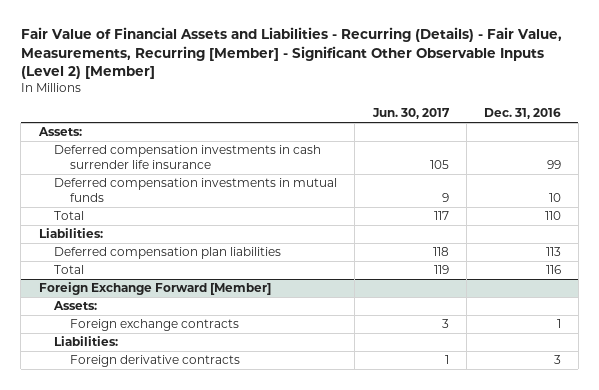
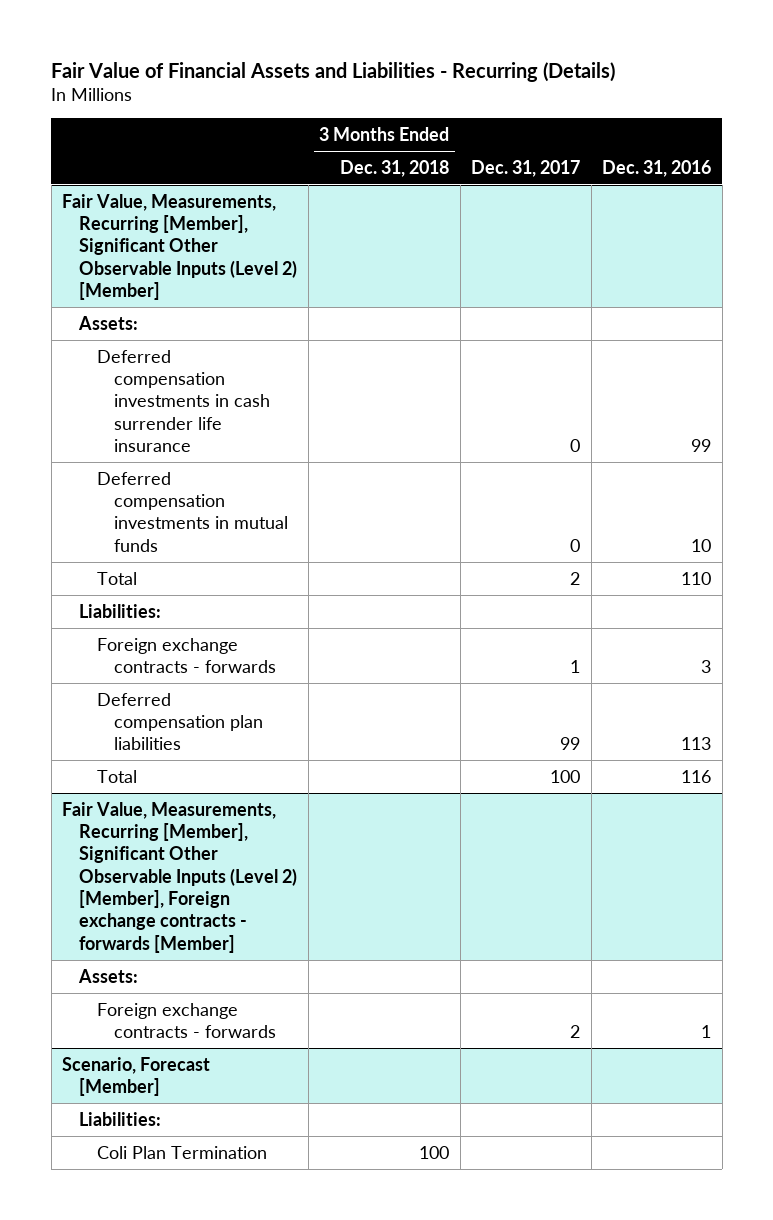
- Fair Value of Financial Assets and Liabilities - Recurring (Details) - Fair Value, Measurements, Recurring [Member] - Significant Other Observable Inputs (Level 2) [Member]
+ Fair Value of Financial Assets and Liabilities - Recurring (Details)
- | Jun. 30, 2017 | Dec. 31, 2016
+ | 3 Months Ended Dec. 31, 2018 | Dec. 31, 2017 | Dec. 31, 2016
+ Fair Value, Measurements, Recurring [Member], Significant Other Observable Inputs (Level 2) [Member]
+ Foreign exchange contracts - forwards | | 1 | 3
- Foreign Exchange Forward [Member]
+ Fair Value, Measurements, Recurring [Member], Significant Other Observable Inputs (Level 2) [Member], Foreign exchange contracts - forwards [Member]
- Foreign exchange contracts | 3 | 1
+ Foreign exchange contracts - forwards | | 2 | 1
+ Scenario, Forecast [Member]
- Foreign derivative contracts | 1 | 3
+ Coli Plan Termination | 100 | |

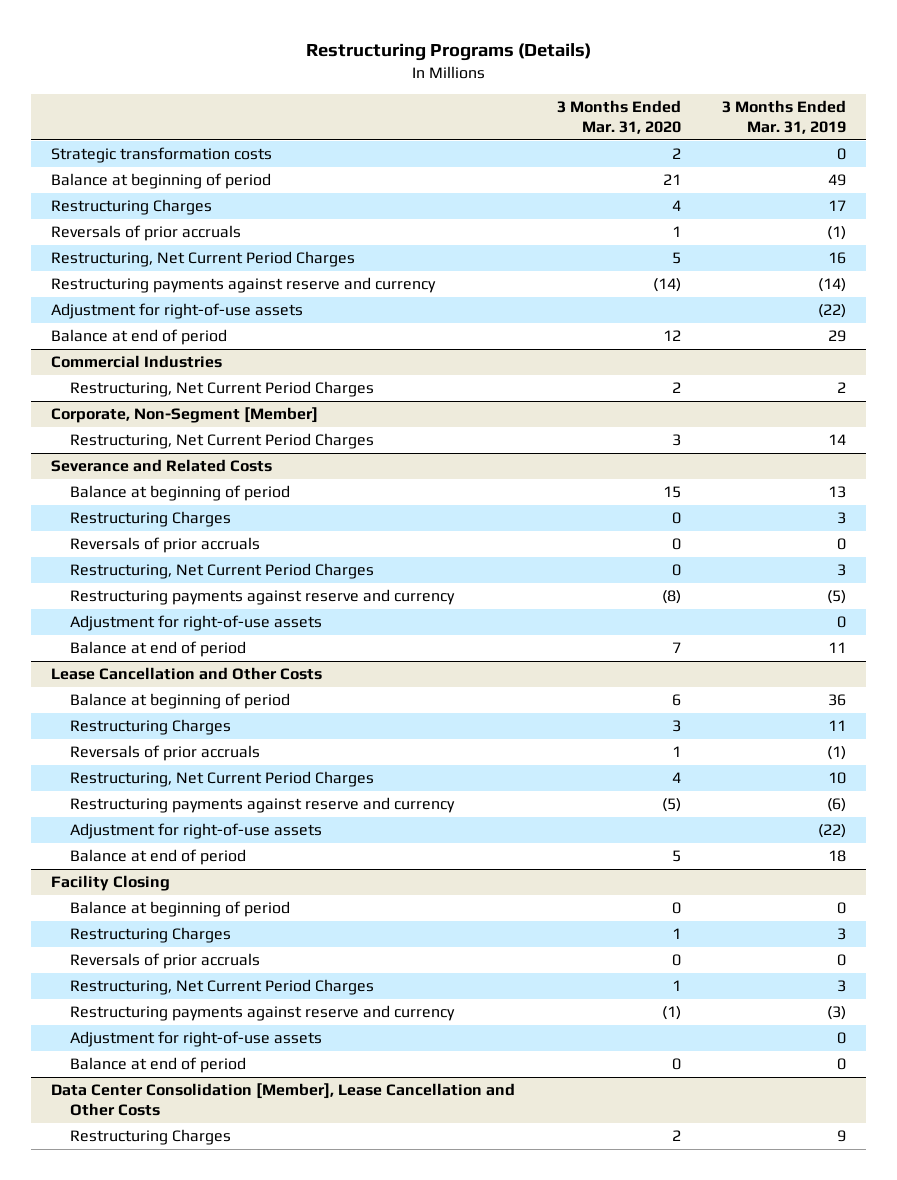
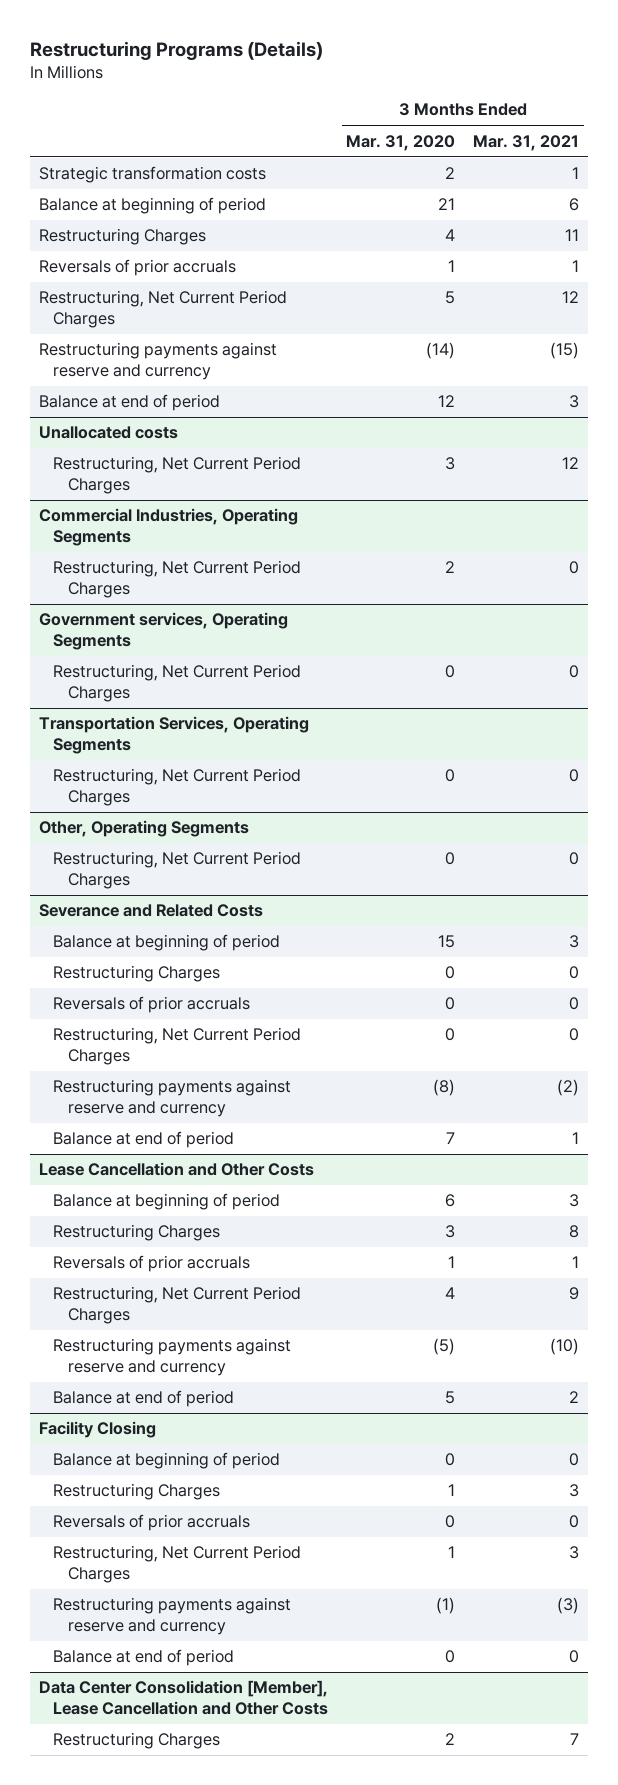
- | 3 Months Ended Mar. 31, 2020 | 3 Months Ended Mar. 31, 2019
+ | 3 Months Ended Mar. 31, 2020 | 3 Months Ended Mar. 31, 2021
- Adjustment for right-of-use assets | | (22)
- Commercial Industries
- Restructuring, Net Current Period Charges | 2 | 2
- Corporate, Non-Segment [Member]
+ Unallocated costs
+ Commercial Industries, Operating Segments
+ Restructuring, Net Current Period Charges | 2 | 0
+ Government services, Operating Segments
+ Restructuring, Net Current Period Charges | 0 | 0
+ Transportation Services, Operating Segments
+ Restructuring, Net Current Period Charges | 0 | 0
+ Other, Operating Segments
+ Restructuring, Net Current Period Charges | 0 | 0
@ Severance and Related Costs
- Adjustment for right-of-use assets | | 0
@ Lease Cancellation and Other Costs
- Adjustment for right-of-use assets | | (22)
@ Facility Closing
- Adjustment for right-of-use assets | | 0

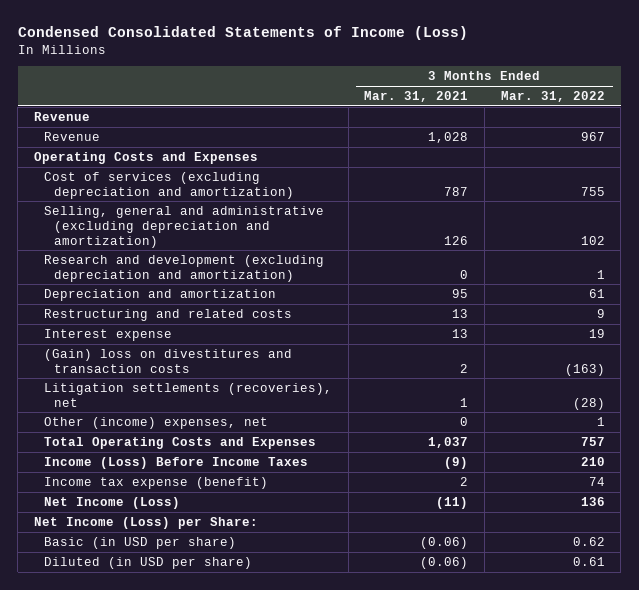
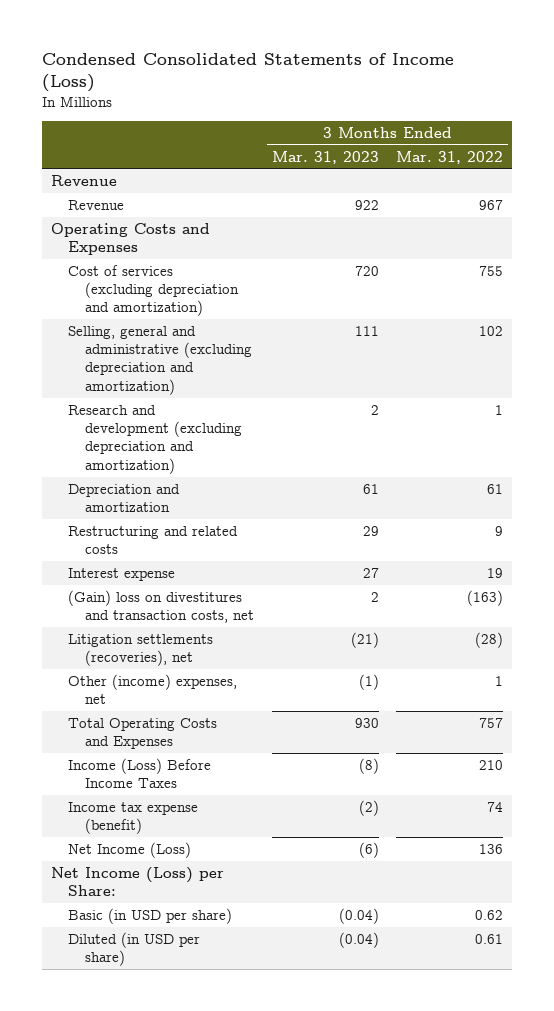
- | 3 Months Ended Mar. 31, 2021 | 3 Months Ended Mar. 31, 2022
+ | 3 Months Ended Mar. 31, 2023 | 3 Months Ended Mar. 31, 2022
- (Gain) loss on divestitures and transaction costs | 2 | (163)
+ (Gain) loss on divestitures and transaction costs, net | 2 | (163)

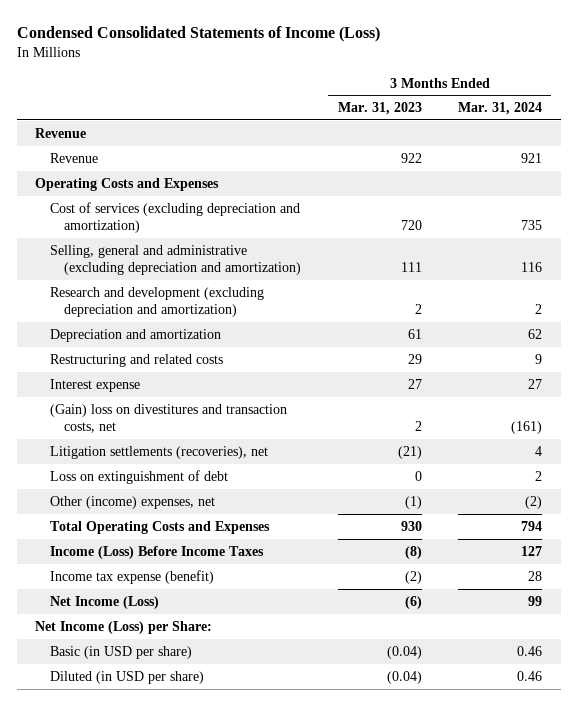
- | 3 Months Ended Mar. 31, 2023 | 3 Months Ended Mar. 31, 2022
+ | 3 Months Ended Mar. 31, 2023 | 3 Months Ended Mar. 31, 2024
+ Loss on extinguishment of debt | 0 | 2

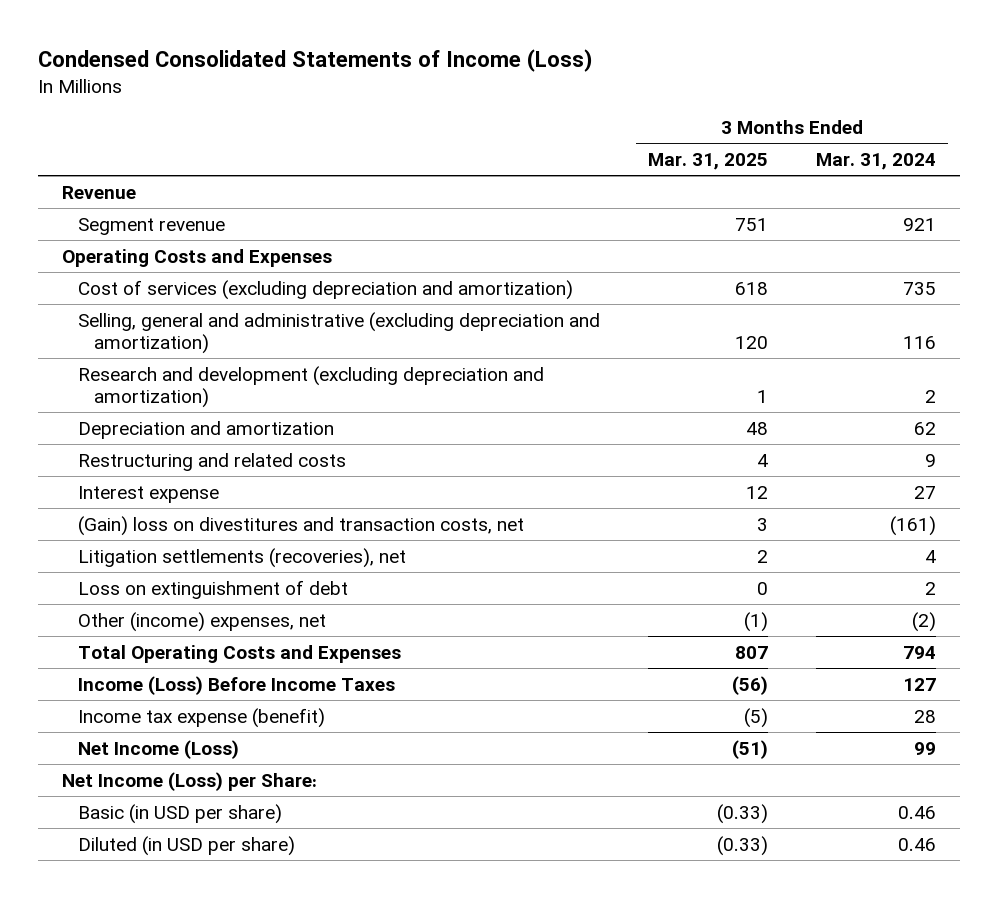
- | 3 Months Ended Mar. 31, 2023 | 3 Months Ended Mar. 31, 2024
+ | 3 Months Ended Mar. 31, 2025 | 3 Months Ended Mar. 31, 2024
- Revenue | 922 | 921
+ Segment revenue | 751 | 921

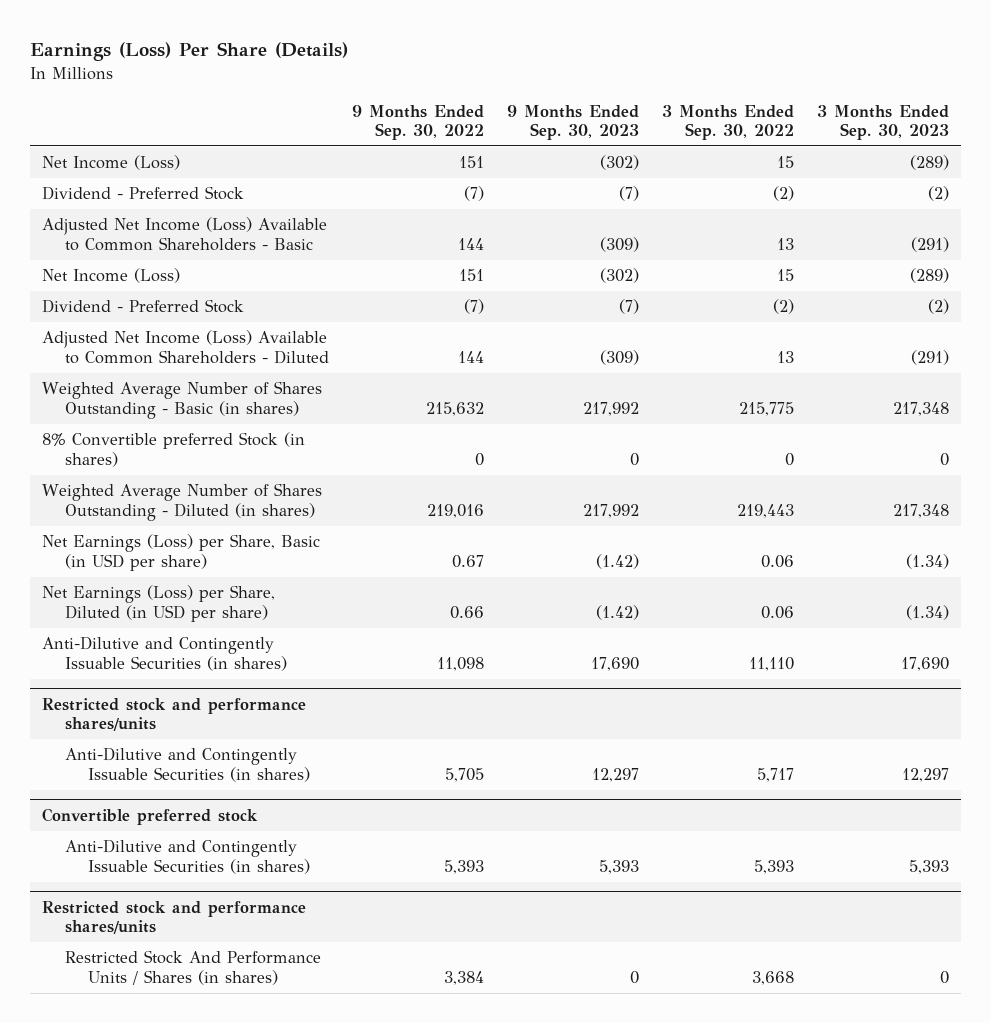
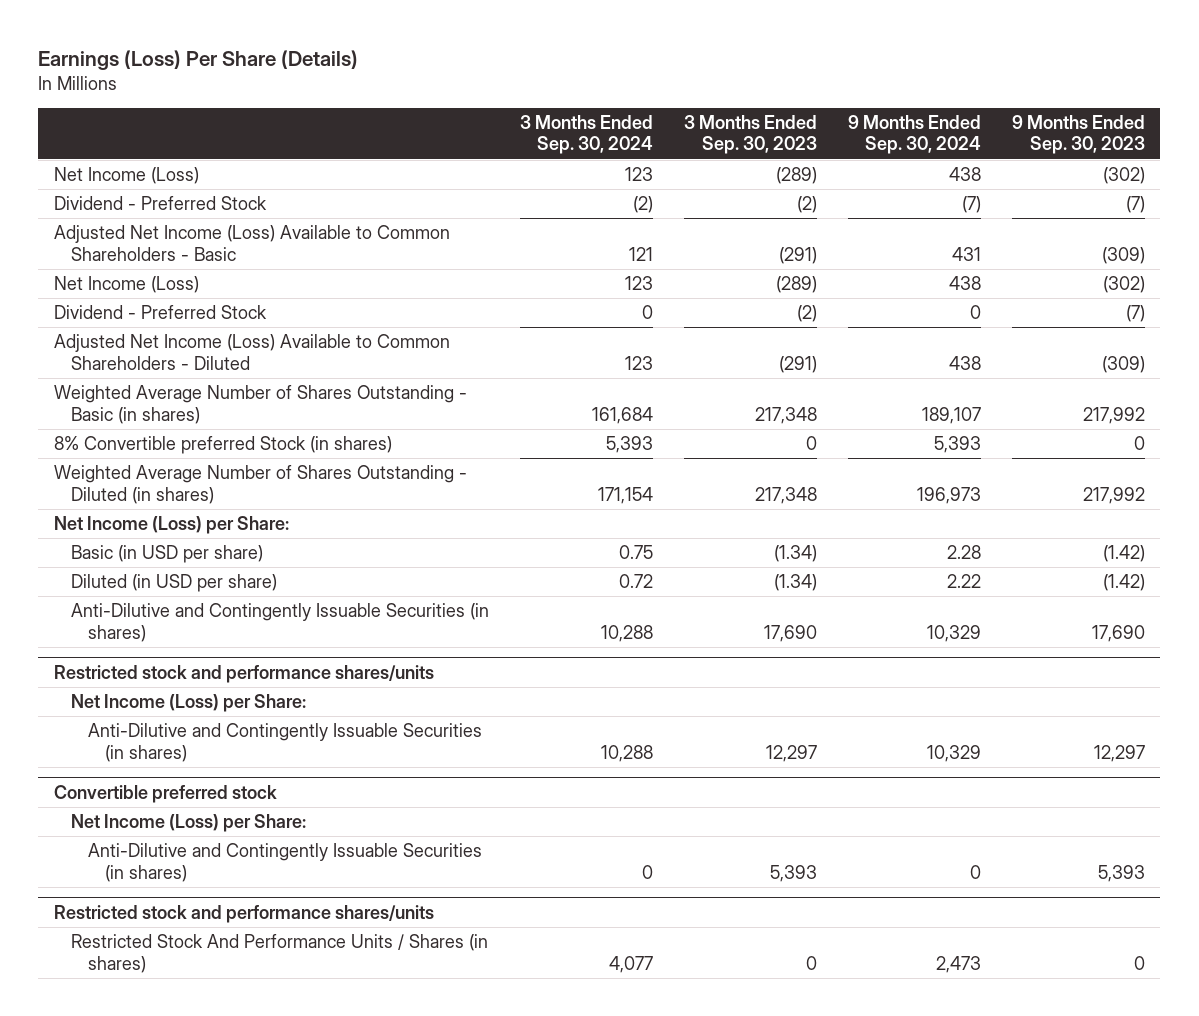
- | 9 Months Ended Sep. 30, 2022 | 9 Months Ended Sep. 30, 2023 | 3 Months Ended Sep. 30, 2022 | 3 Months Ended Sep. 30, 2023
+ | 3 Months Ended Sep. 30, 2024 | 3 Months Ended Sep. 30, 2023 | 9 Months Ended Sep. 30, 2024 | 9 Months Ended Sep. 30, 2023
- Net Earnings (Loss) per Share, Basic (in USD per share) | 0.67 | (1.42) | 0.06 | (1.34)
- Net Earnings (Loss) per Share, Diluted (in USD per share) | 0.66 | (1.42) | 0.06 | (1.34)
+ Net Income (Loss) per Share:
+ Basic (in USD per share) | 0.75 | (1.34) | 2.28 | (1.42)
+ Diluted (in USD per share) | 0.72 | (1.34) | 2.22 | (1.42)
@ Restricted stock and performance shares/units
+ Net Income (Loss) per Share:
@ Convertible preferred stock
+ Net Income (Loss) per Share:

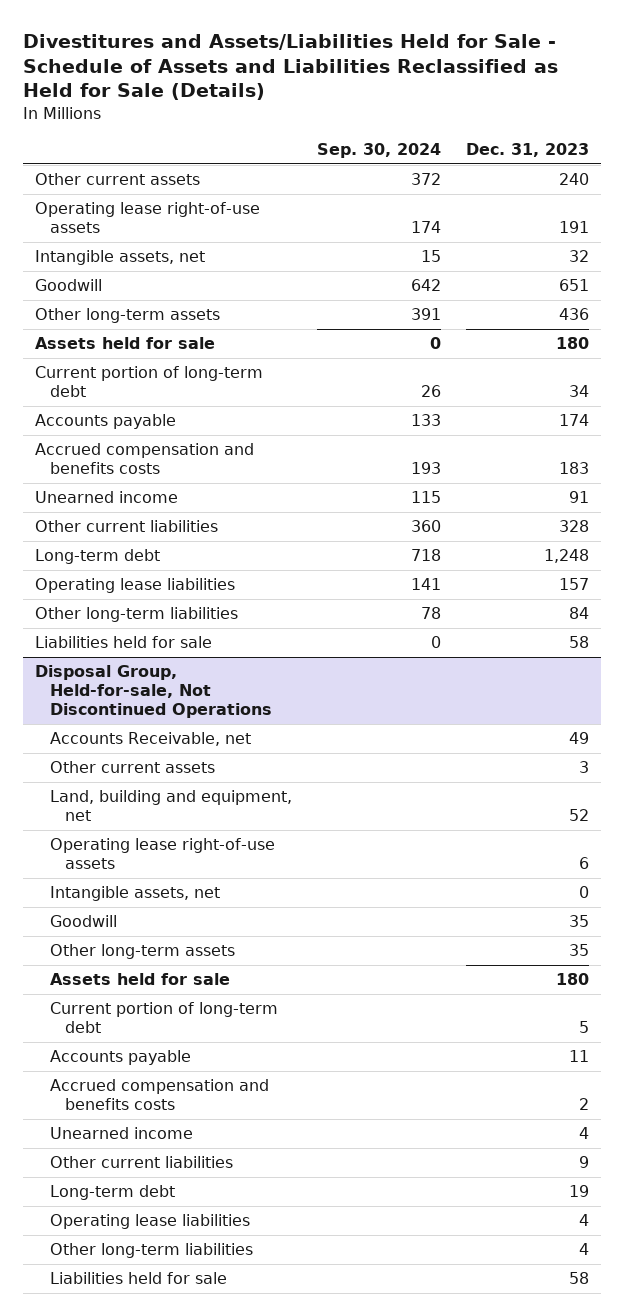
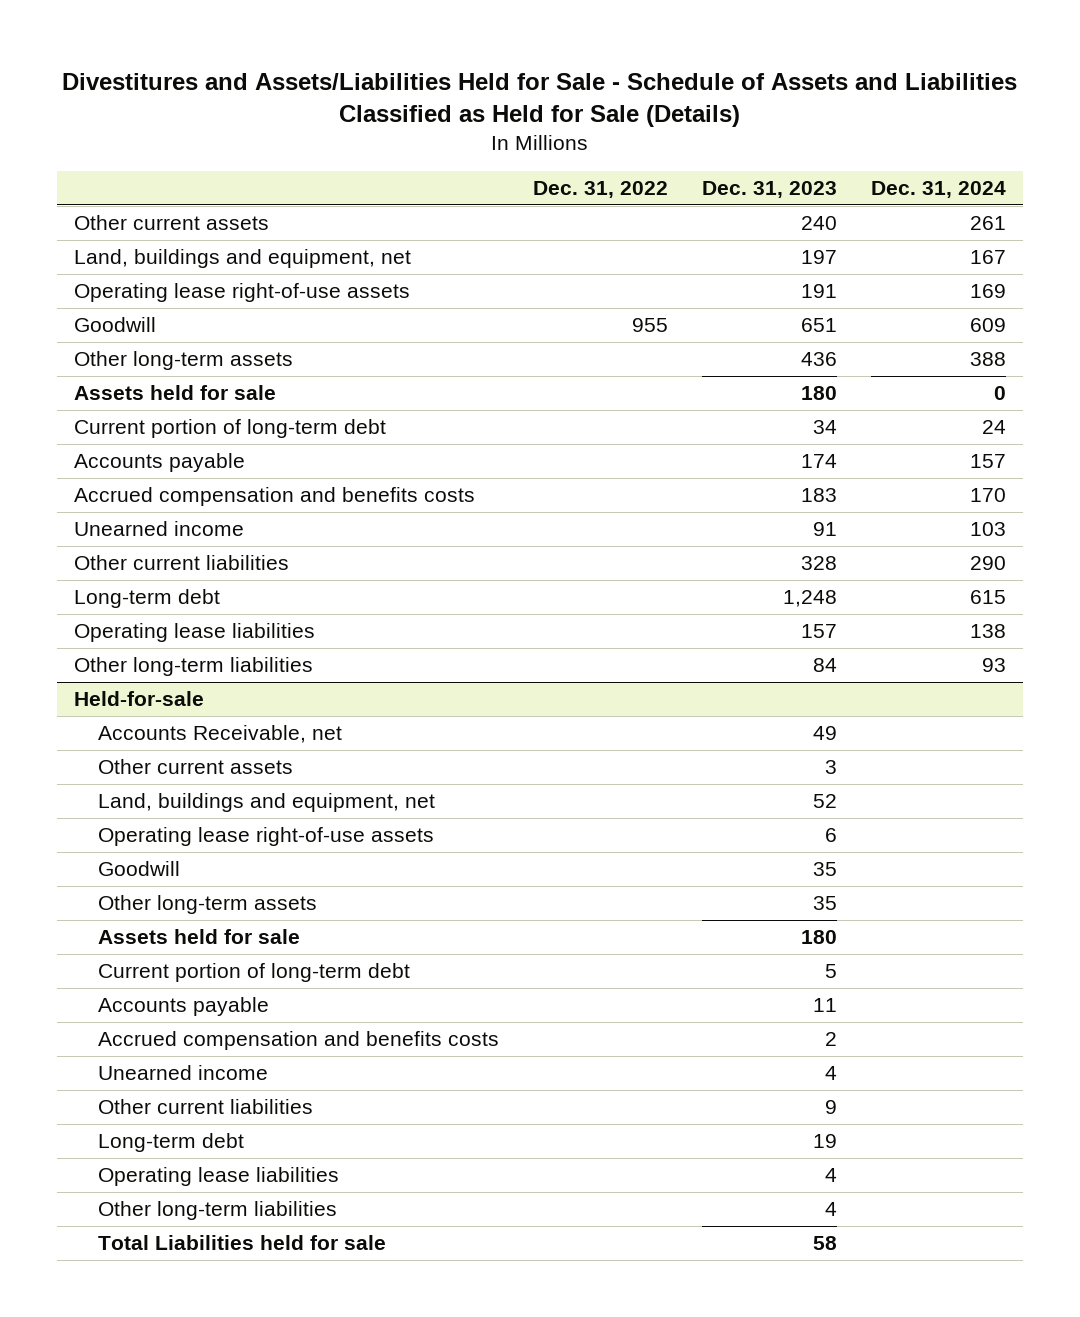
- Divestitures and Assets/Liabilities Held for Sale - Schedule of Assets and Liabilities Reclassified as Held for Sale (Details)
+ Divestitures and Assets/Liabilities Held for Sale - Schedule of Assets and Liabilities Classified as Held for Sale (Details)
- | Sep. 30, 2024 | Dec. 31, 2023
+ | Dec. 31, 2022 | Dec. 31, 2023 | Dec. 31, 2024
+ Land, buildings and equipment, net | | 197 | 167
- Intangible assets, net | 15 | 32
- Liabilities held for sale | 0 | 58
- Disposal Group, Held-for-sale, Not Discontinued Operations
+ Held-for-sale
- Land, building and equipment, net | | 52
+ Land, buildings and equipment, net | | 52 |
- Intangible assets, net | | 0
- Liabilities held for sale | | 58
+ Total Liabilities held for sale | | 58 |

